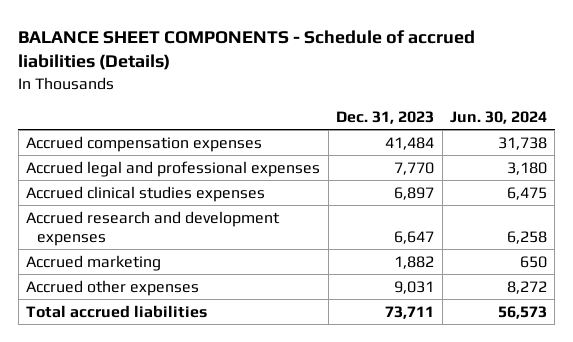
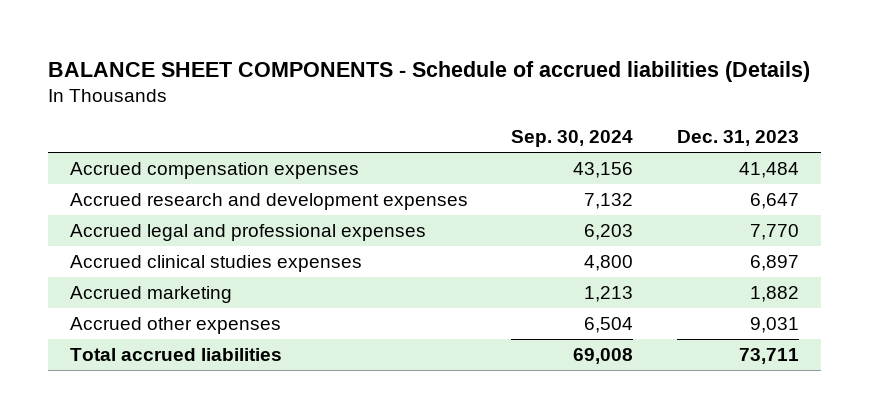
- | Dec. 31, 2023 | Jun. 30, 2024
+ | Sep. 30, 2024 | Dec. 31, 2023
moved up: Accrued research and development expenses | 7,132 | 6,647

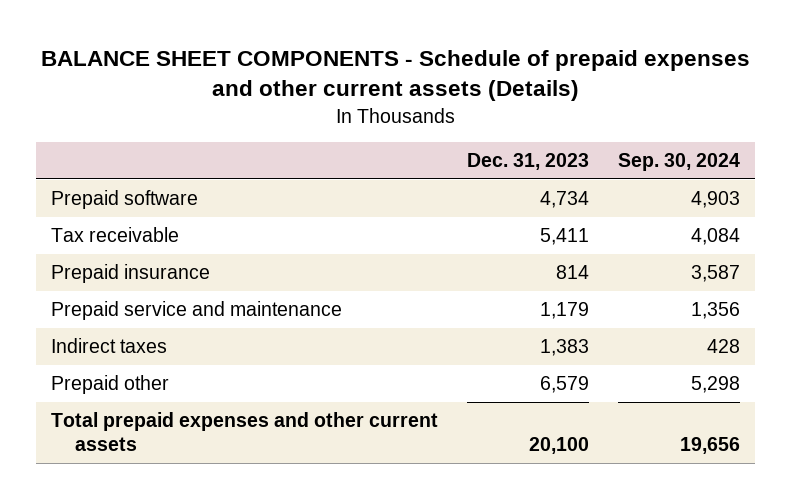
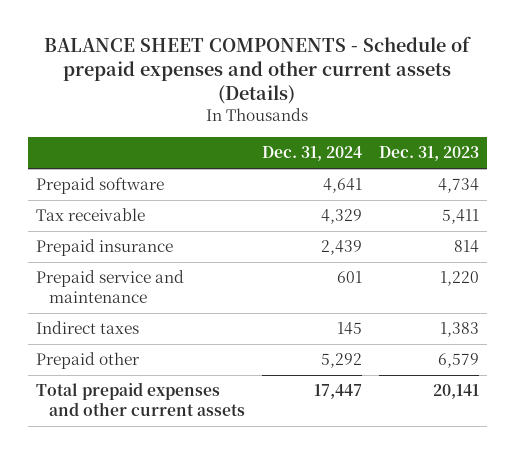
- | Dec. 31, 2023 | Sep. 30, 2024
+ | Dec. 31, 2024 | Dec. 31, 2023
- Prepaid service and maintenance | 1,179 | 1,356
+ Prepaid service and maintenance | 601 | 1,220
- Total prepaid expenses and other current assets | 20,100 | 19,656
+ Total prepaid expenses and other current assets | 17,447 | 20,141

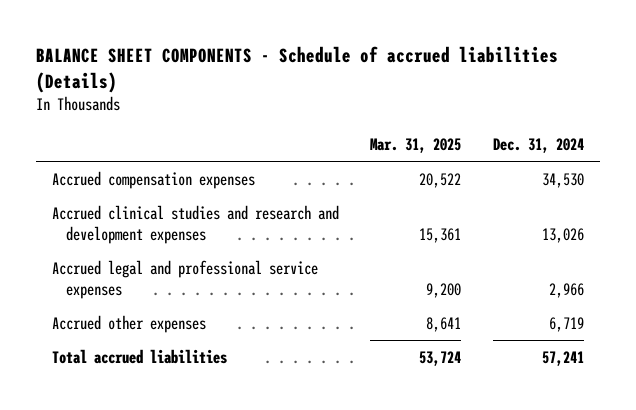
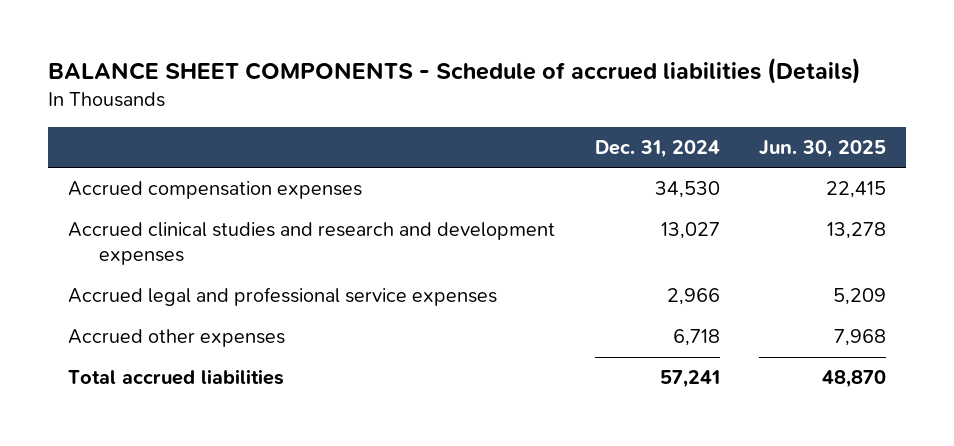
- | Mar. 31, 2025 | Dec. 31, 2024
+ | Dec. 31, 2024 | Jun. 30, 2025
- Accrued clinical studies and research and development expenses | 15,361 | 13,026
+ Accrued clinical studies and research and development expenses | 13,027 | 13,278
- Accrued other expenses | 8,641 | 6,719
+ Accrued other expenses | 6,718 | 7,968

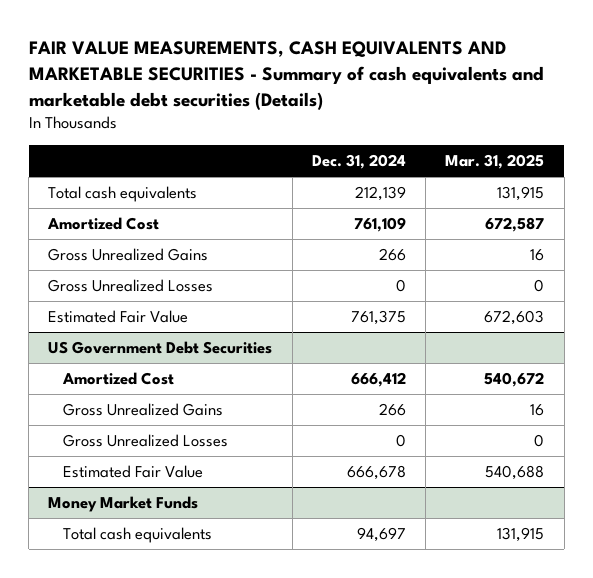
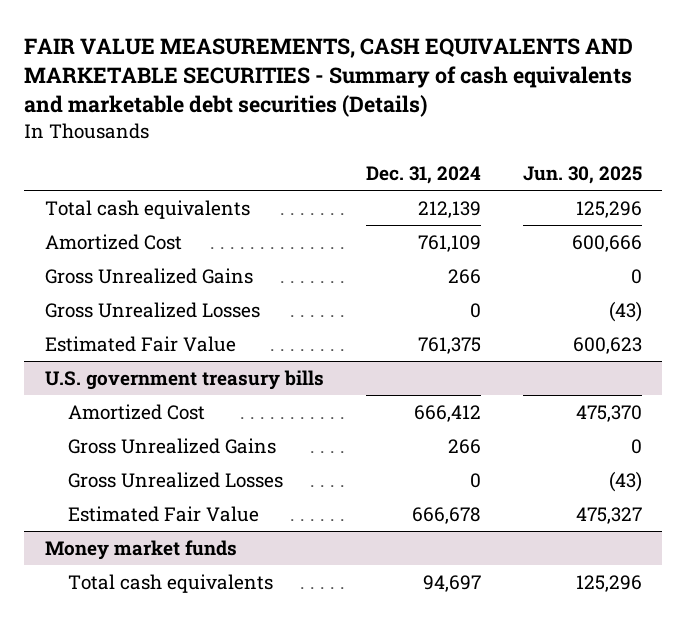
- | Dec. 31, 2024 | Mar. 31, 2025
+ | Dec. 31, 2024 | Jun. 30, 2025
- US Government Debt Securities
+ U.S. government treasury bills
- Money Market Funds
+ Money market funds

